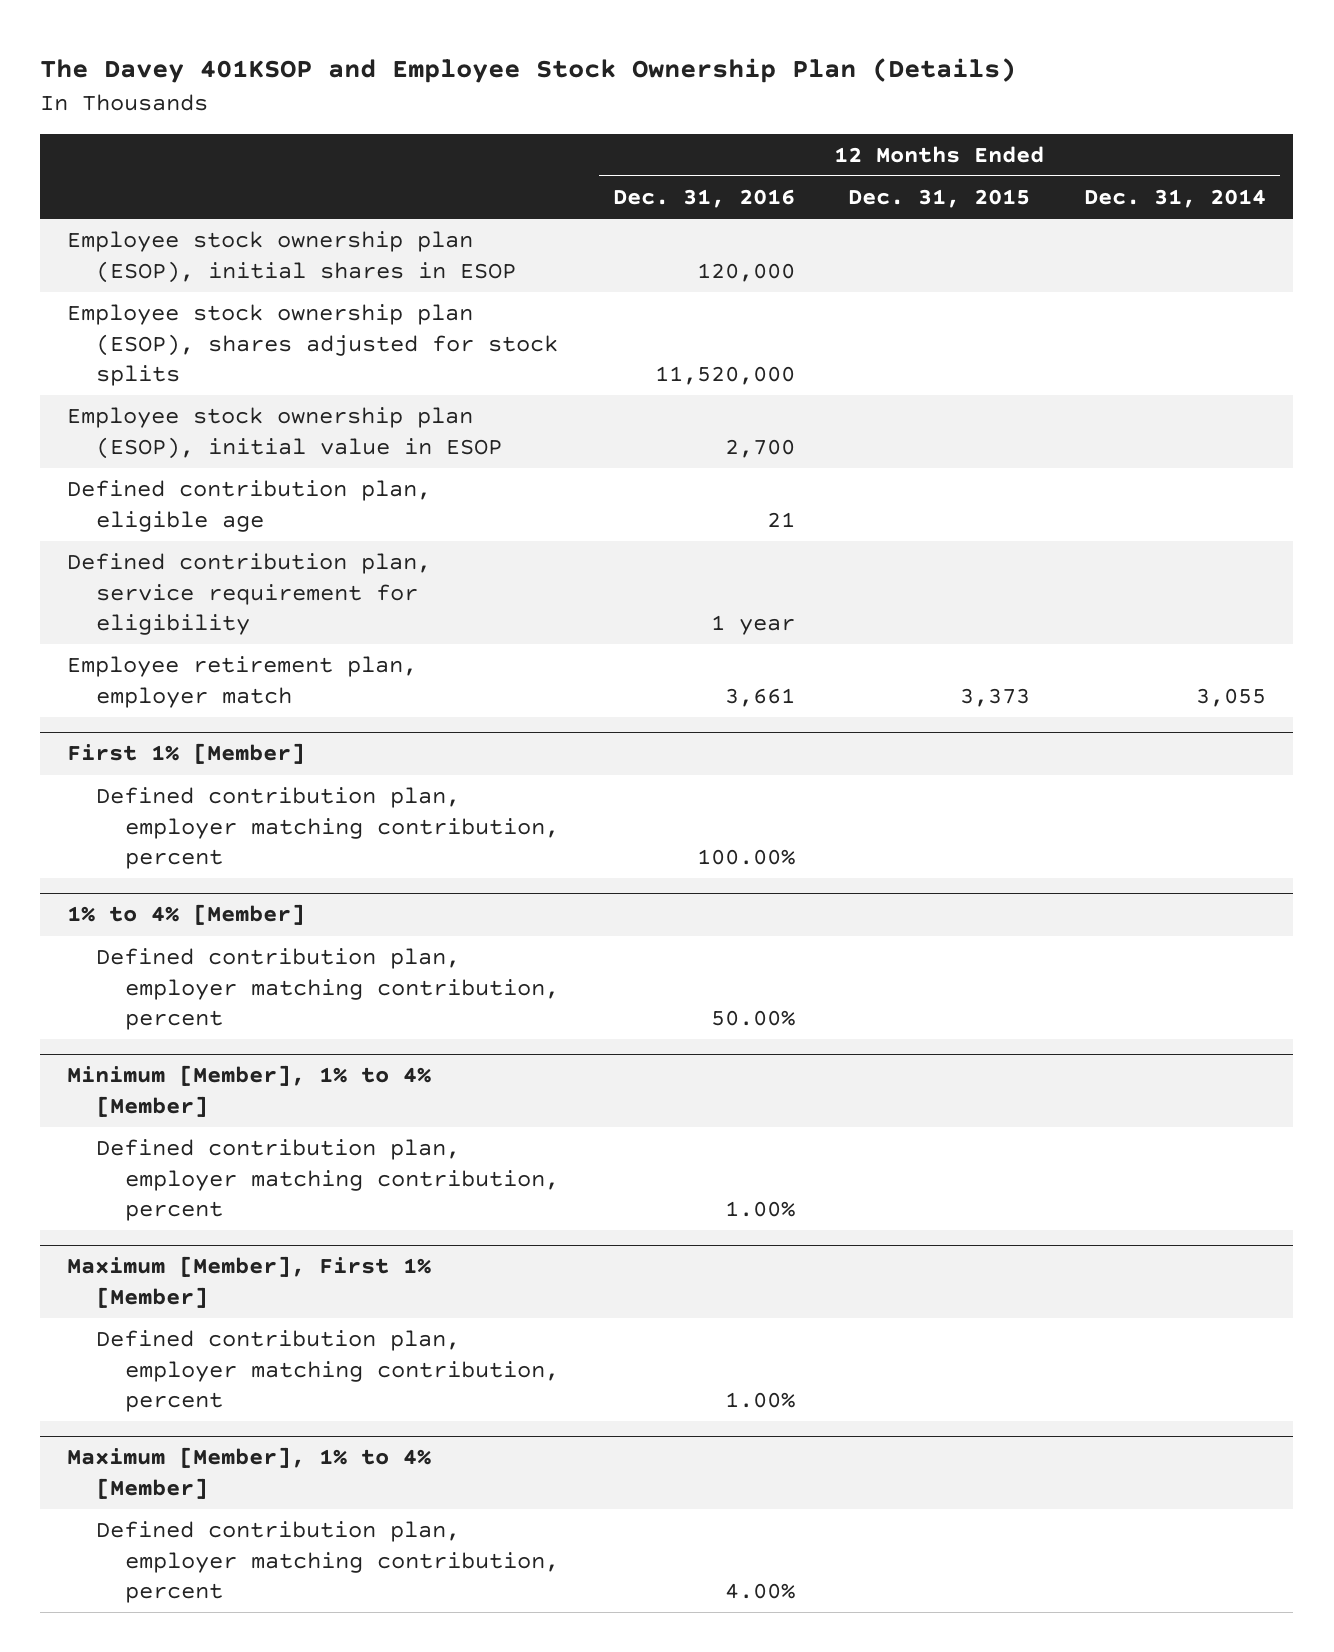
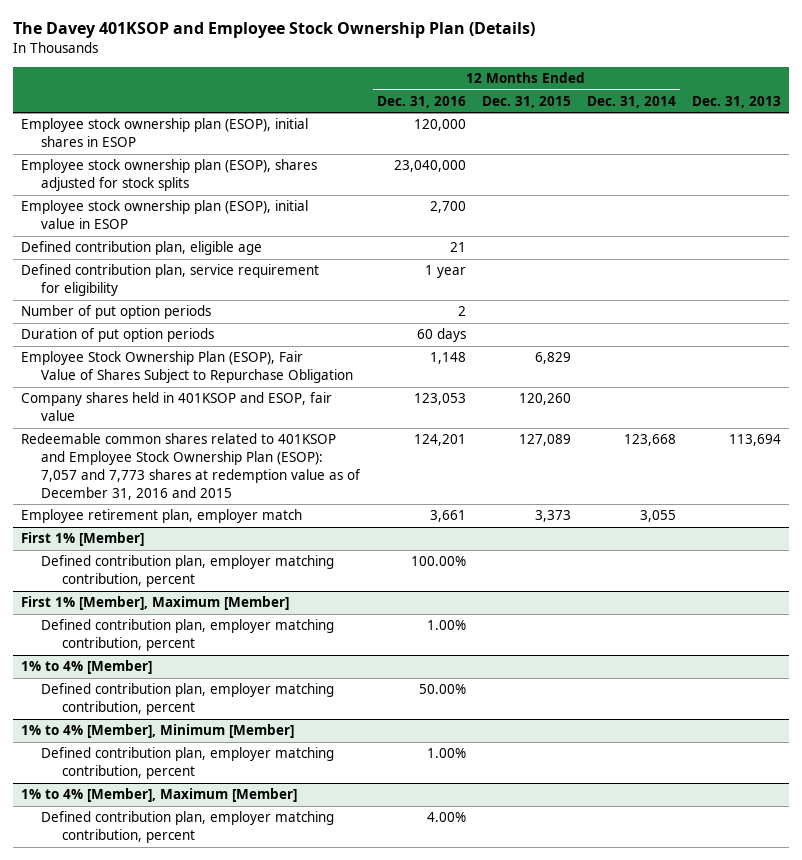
- | 12 Months Ended Dec. 31, 2016 | 12 Months Ended Dec. 31, 2015 | 12 Months Ended Dec. 31, 2014
+ | 12 Months Ended Dec. 31, 2016 | 12 Months Ended Dec. 31, 2015 | 12 Months Ended Dec. 31, 2014 | Dec. 31, 2013
- Employee stock ownership plan (ESOP), shares adjusted for stock splits | 11,520,000 | |
+ Employee stock ownership plan (ESOP), shares adjusted for stock splits | 23,040,000 | | |
+ Number of put option periods | 2 | | |
+ Duration of put option periods | 60 days | | |
+ Employee Stock Ownership Plan (ESOP), Fair Value of Shares Subject to Repurchase Obligation | 1,148 | 6,829 | |
+ Company shares held in 401KSOP and ESOP, fair value | 123,053 | 120,260 | |
+ Redeemable common shares related to 401KSOP and Employee Stock Ownership Plan (ESOP): 7,057 and 7,773 shares at redemption value as of December 31, 2016 and 2015 | 124,201 | 127,089 | 123,668 | 113,694
+ First 1% [Member], Maximum [Member]
+ Defined contribution plan, employer matching contribution, percent | 1.00% | | |
- Minimum [Member], 1% to 4% [Member]
- Defined contribution plan, employer matching contribution, percent | 1.00% | |
- Maximum [Member], First 1% [Member]
+ 1% to 4% [Member], Minimum [Member]
- Maximum [Member], 1% to 4% [Member]
+ 1% to 4% [Member], Maximum [Member]

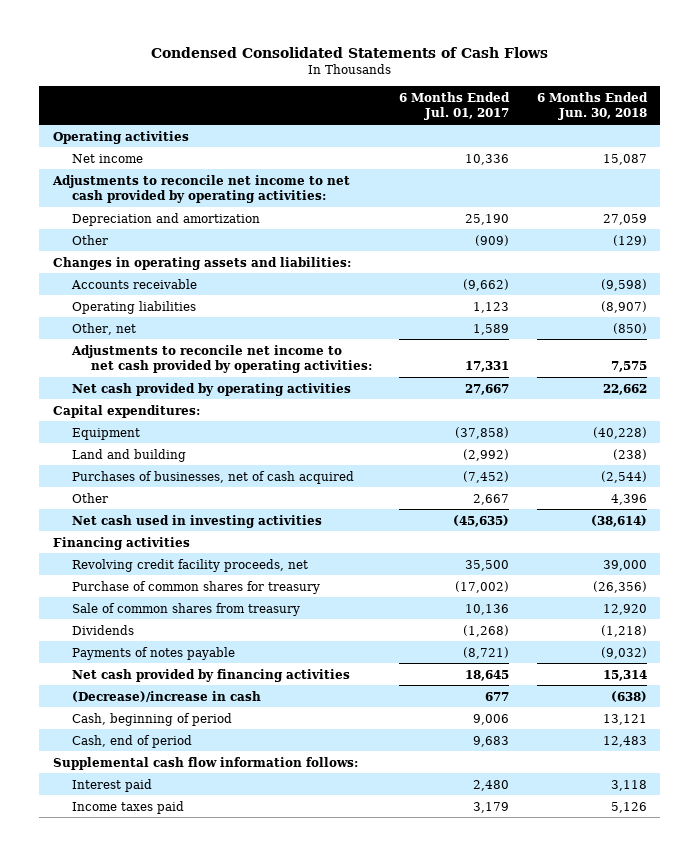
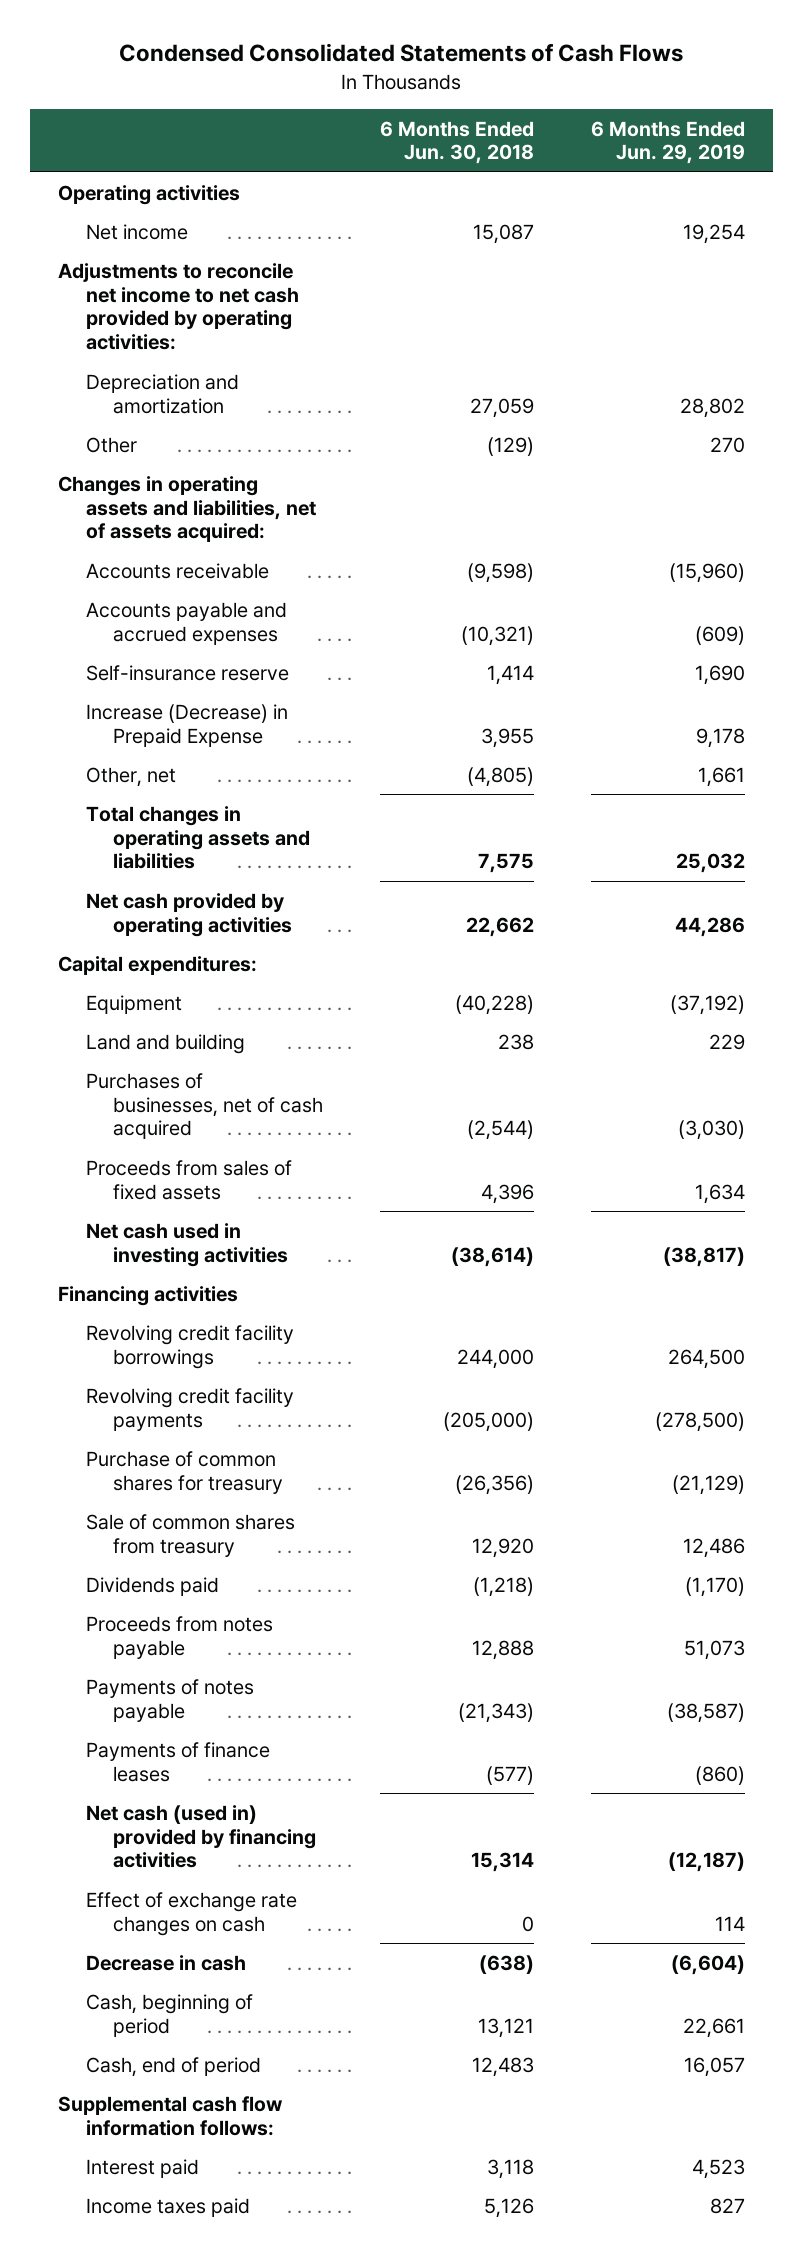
- | 6 Months Ended Jul. 01, 2017 | 6 Months Ended Jun. 30, 2018
+ | 6 Months Ended Jun. 30, 2018 | 6 Months Ended Jun. 29, 2019
- Changes in operating assets and liabilities:
+ Changes in operating assets and liabilities, net of assets acquired:
- Operating liabilities | 1,123 | (8,907)
- Other, net | 1,589 | (850)
- Adjustments to reconcile net income to net cash provided by operating activities: | 17,331 | 7,575
+ Accounts payable and accrued expenses | (10,321) | (609)
+ Self-insurance reserve | 1,414 | 1,690
+ Increase (Decrease) in Prepaid Expense | 3,955 | 9,178
+ Other, net | (4,805) | 1,661
+ Total changes in operating assets and liabilities | 7,575 | 25,032
- Land and building | (2,992) | (238)
+ Land and building | 238 | 229
- Other | 2,667 | 4,396
+ Proceeds from sales of fixed assets | 4,396 | 1,634
- Revolving credit facility proceeds, net | 35,500 | 39,000
+ Revolving credit facility borrowings | 244,000 | 264,500
+ Revolving credit facility payments | (205,000) | (278,500)
- Dividends | (1,268) | (1,218)
- Payments of notes payable | (8,721) | (9,032)
- Net cash provided by financing activities | 18,645 | 15,314
- (Decrease)/increase in cash | 677 | (638)
+ Dividends paid | (1,218) | (1,170)
+ Proceeds from notes payable | 12,888 | 51,073
+ Payments of notes payable | (21,343) | (38,587)
+ Payments of finance leases | (577) | (860)
+ Net cash (used in) provided by financing activities | 15,314 | (12,187)
+ Effect of exchange rate changes on cash | 0 | 114
+ Decrease in cash | (638) | (6,604)

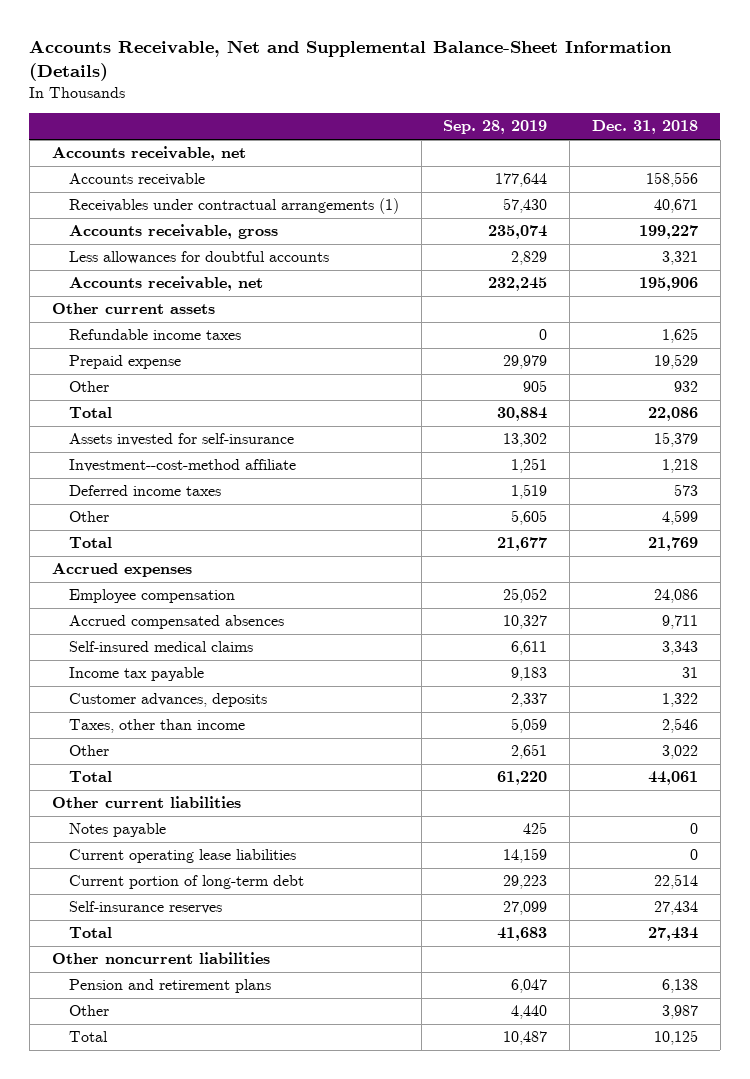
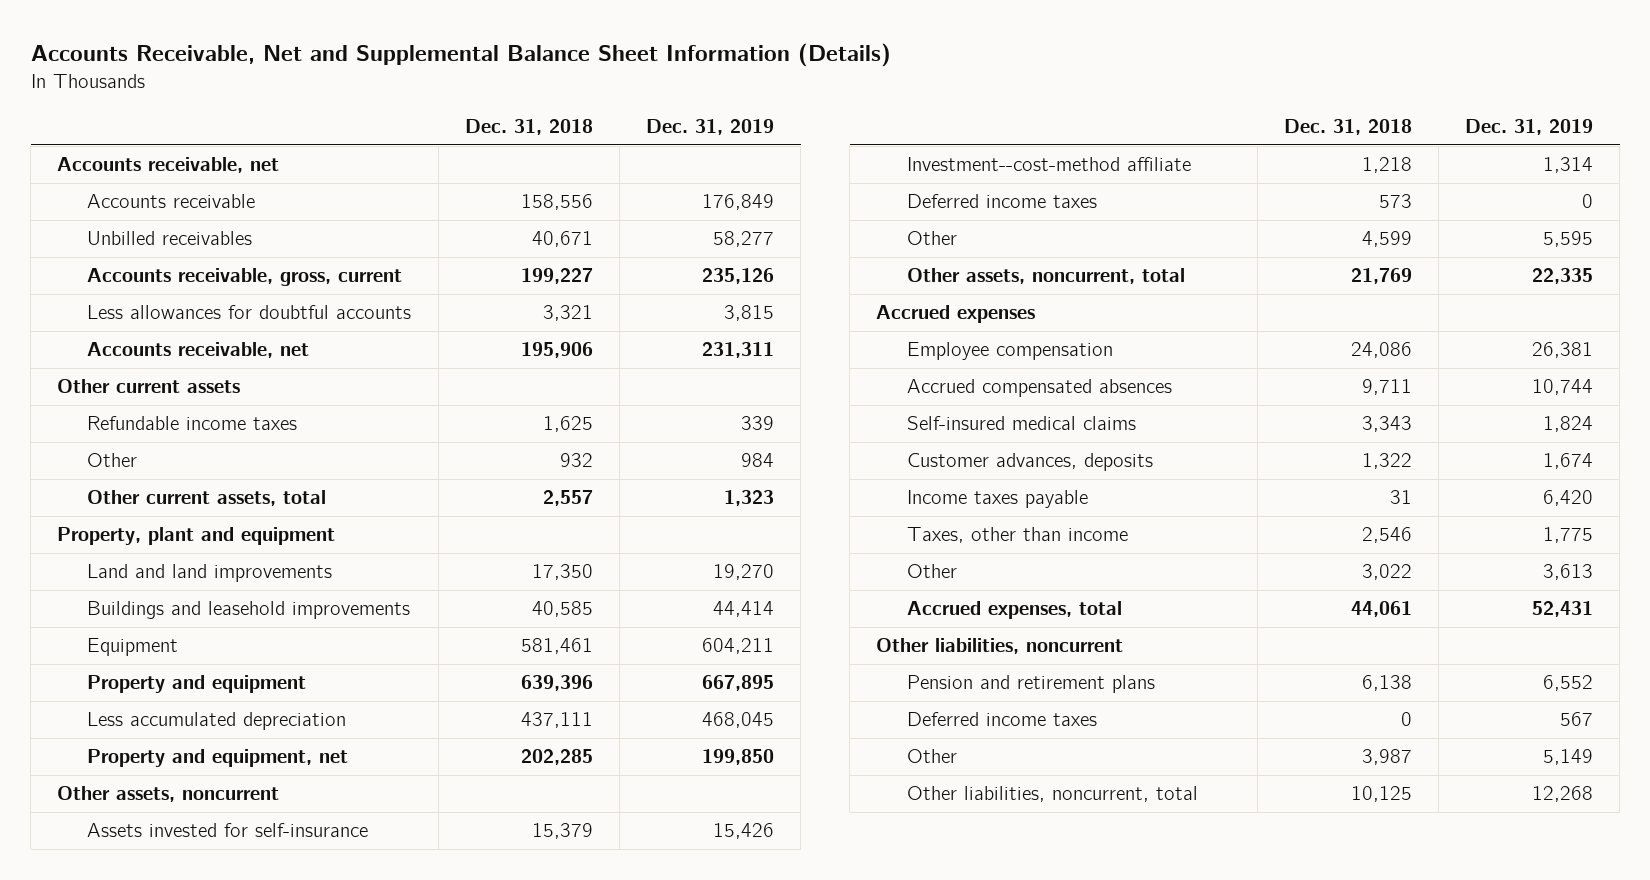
- Accounts Receivable, Net and Supplemental Balance-Sheet Information (Details)
+ Accounts Receivable, Net and Supplemental Balance Sheet Information (Details)
- | Sep. 28, 2019 | Dec. 31, 2018
+ | Dec. 31, 2018 | Dec. 31, 2019
- Receivables under contractual arrangements (1) | 57,430 | 40,671
- Accounts receivable, gross | 235,074 | 199,227
+ Unbilled receivables | 40,671 | 58,277
+ Accounts receivable, gross, current | 199,227 | 235,126
- Prepaid expense | 29,979 | 19,529
- Total | 30,884 | 22,086
+ Other current assets, total | 2,557 | 1,323
+ Property, plant and equipment
+ Land and land improvements | 17,350 | 19,270
+ Buildings and leasehold improvements | 40,585 | 44,414
+ Equipment | 581,461 | 604,211
+ Property and equipment | 639,396 | 667,895
+ Less accumulated depreciation | 437,111 | 468,045
+ Property and equipment, net | 202,285 | 199,850
+ Other assets, noncurrent
- Total | 21,677 | 21,769
+ Other assets, noncurrent, total | 21,769 | 22,335
- Income tax payable | 9,183 | 31
+ Income taxes payable | 31 | 6,420
- Total | 61,220 | 44,061
- Other current liabilities
- Notes payable | 425 | 0
- Current operating lease liabilities | 14,159 | 0
- Current portion of long-term debt | 29,223 | 22,514
- Self-insurance reserves | 27,099 | 27,434
- Total | 41,683 | 27,434
- Other noncurrent liabilities
+ Accrued expenses, total | 44,061 | 52,431
+ Other liabilities, noncurrent
+ Deferred income taxes | 0 | 567
- Total | 10,487 | 10,125
+ Other liabilities, noncurrent, total | 10,125 | 12,268

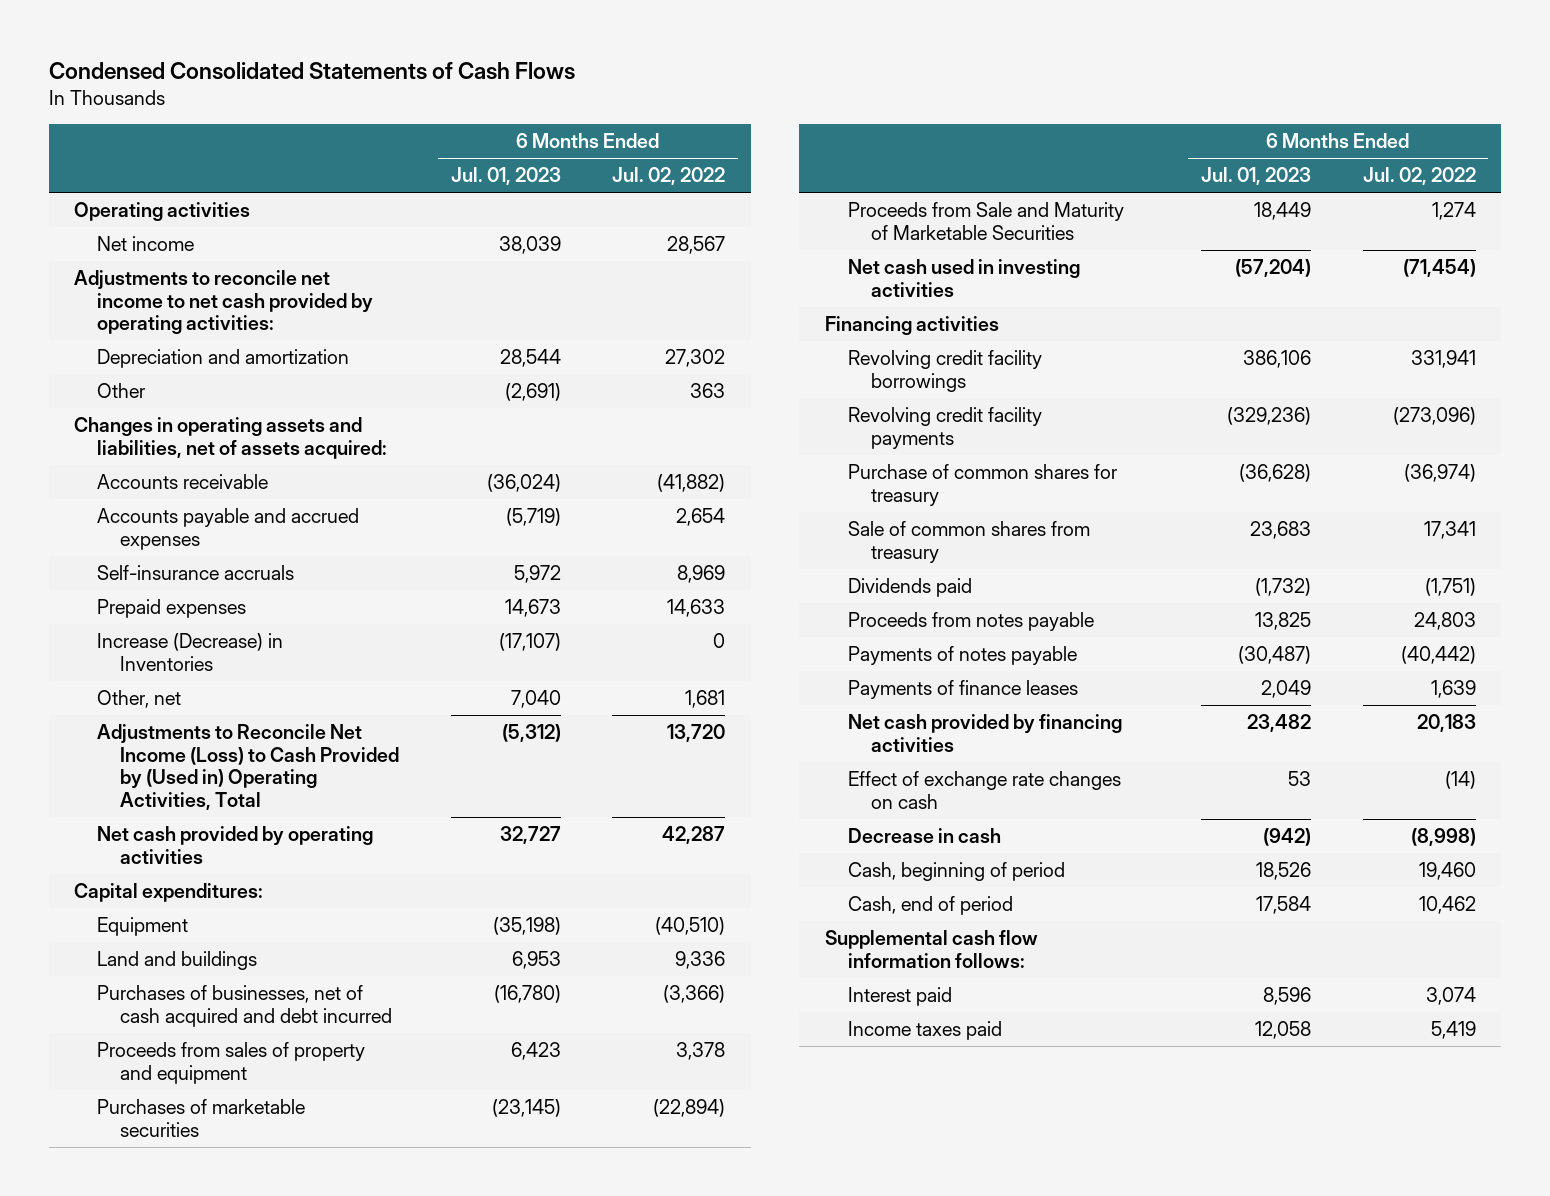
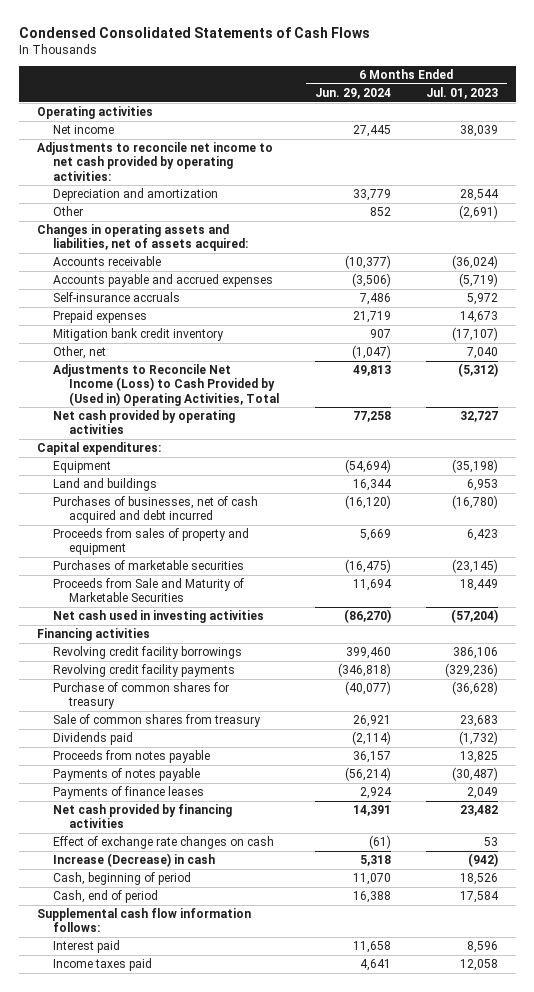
- | 6 Months Ended Jul. 01, 2023 | 6 Months Ended Jul. 02, 2022
+ | 6 Months Ended Jun. 29, 2024 | 6 Months Ended Jul. 01, 2023
- Increase (Decrease) in Inventories | (17,107) | 0
+ Mitigation bank credit inventory | 907 | (17,107)
- Decrease in cash | (942) | (8,998)
+ Increase (Decrease) in cash | 5,318 | (942)

